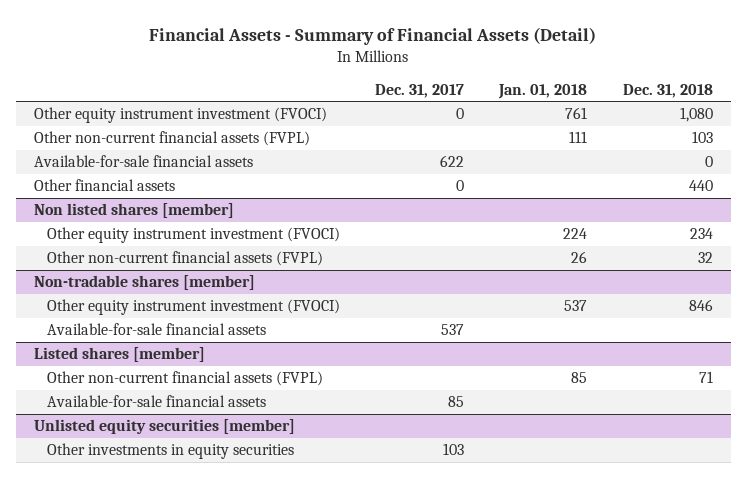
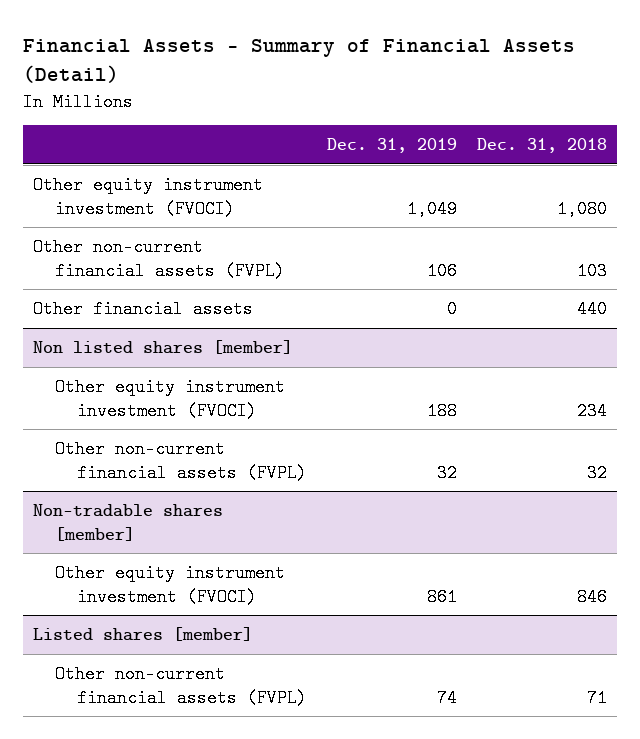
- | Dec. 31, 2017 | Jan. 01, 2018 | Dec. 31, 2018
+ | Dec. 31, 2019 | Dec. 31, 2018
- Available-for-sale financial assets | 622 | | 0
@ Non-tradable shares [member]
- Available-for-sale financial assets | 537 | |
@ Listed shares [member]
- Available-for-sale financial assets | 85 | |
- Unlisted equity securities [member]
- Other investments in equity securities | 103 | |

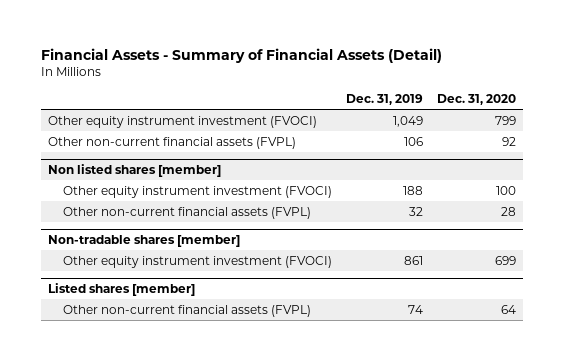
- | Dec. 31, 2019 | Dec. 31, 2018
+ | Dec. 31, 2019 | Dec. 31, 2020
- Other financial assets | 0 | 440

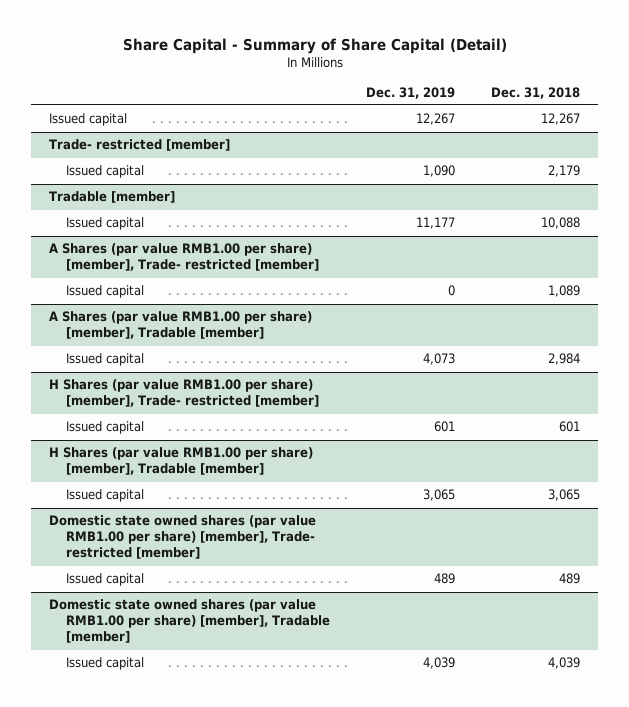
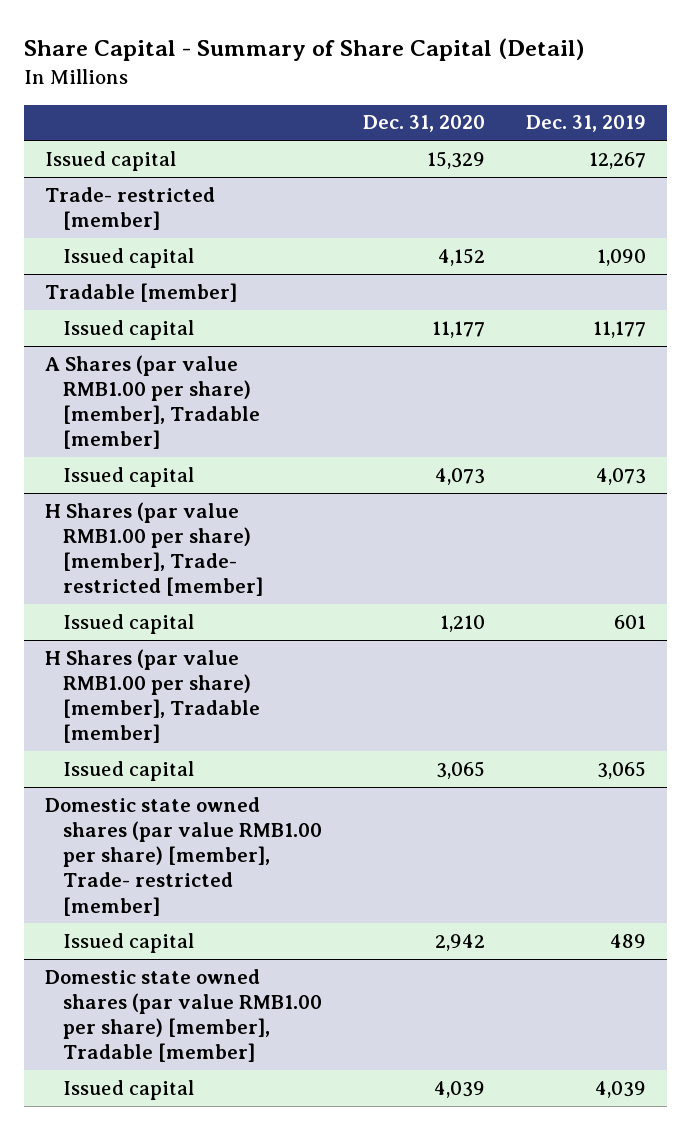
- | Dec. 31, 2019 | Dec. 31, 2018
+ | Dec. 31, 2020 | Dec. 31, 2019
- A Shares (par value RMB1.00 per share) [member], Trade- restricted [member]
- Issued capital | 0 | 1,089

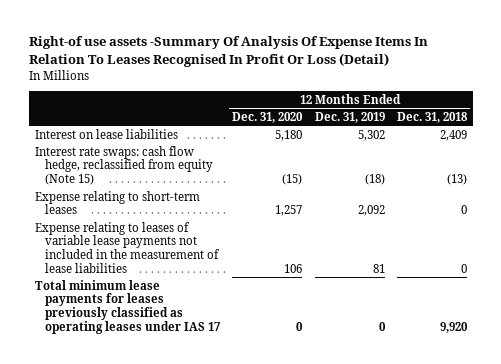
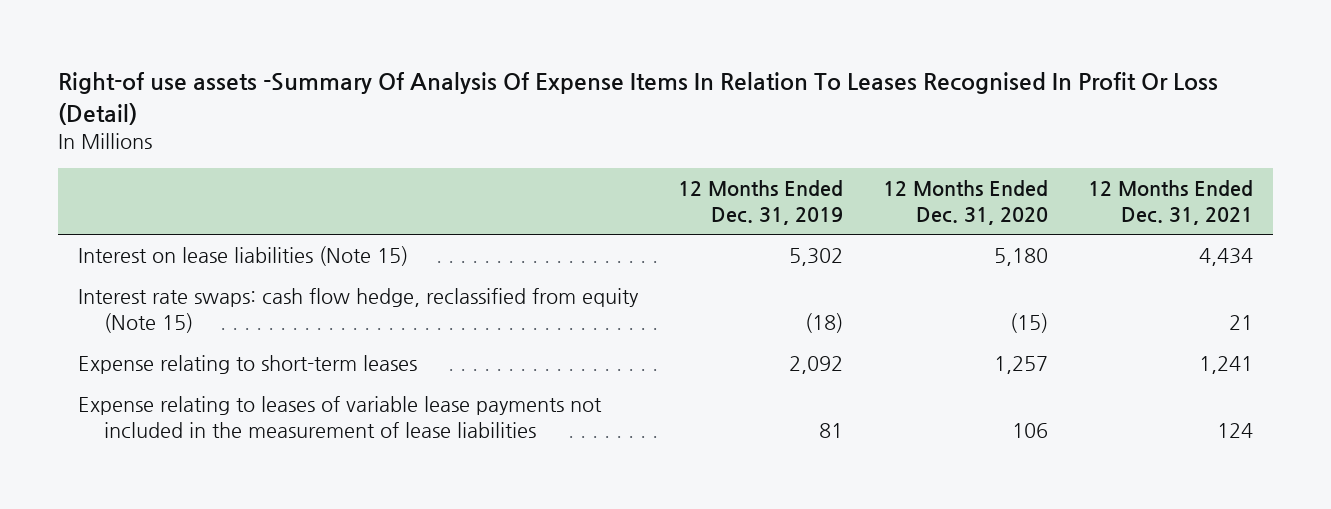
- | 12 Months Ended Dec. 31, 2020 | 12 Months Ended Dec. 31, 2019 | 12 Months Ended Dec. 31, 2018
+ | 12 Months Ended Dec. 31, 2019 | 12 Months Ended Dec. 31, 2020 | 12 Months Ended Dec. 31, 2021
- Interest on lease liabilities | 5,180 | 5,302 | 2,409
+ Interest on lease liabilities (Note 15) | 5,302 | 5,180 | 4,434
- Total minimum lease payments for leases previously classified as operating leases under IAS 17 | 0 | 0 | 9,920

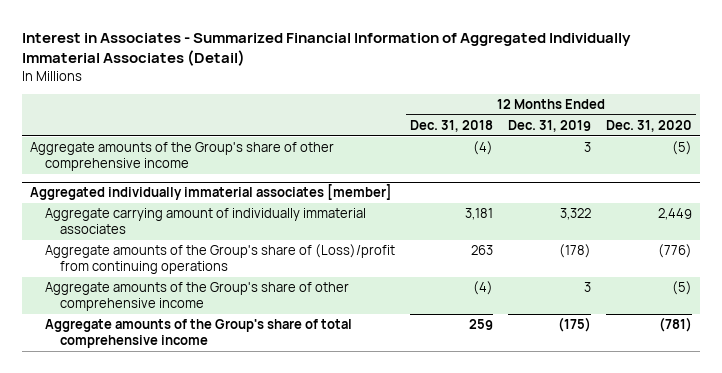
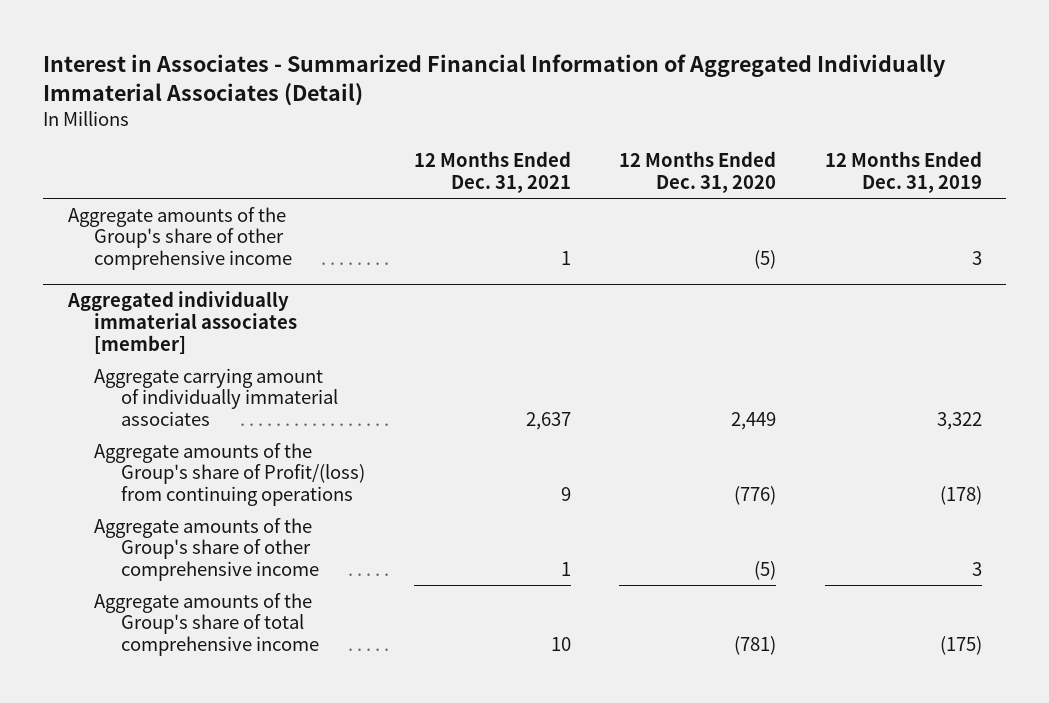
- | 12 Months Ended Dec. 31, 2018 | 12 Months Ended Dec. 31, 2019 | 12 Months Ended Dec. 31, 2020
+ | 12 Months Ended Dec. 31, 2021 | 12 Months Ended Dec. 31, 2020 | 12 Months Ended Dec. 31, 2019
@ Aggregated individually immaterial associates [member]
- Aggregate amounts of the Group's share of (Loss)/profit from continuing operations | 263 | (178) | (776)
+ Aggregate amounts of the Group's share of Profit/(loss) from continuing operations | 9 | (776) | (178)

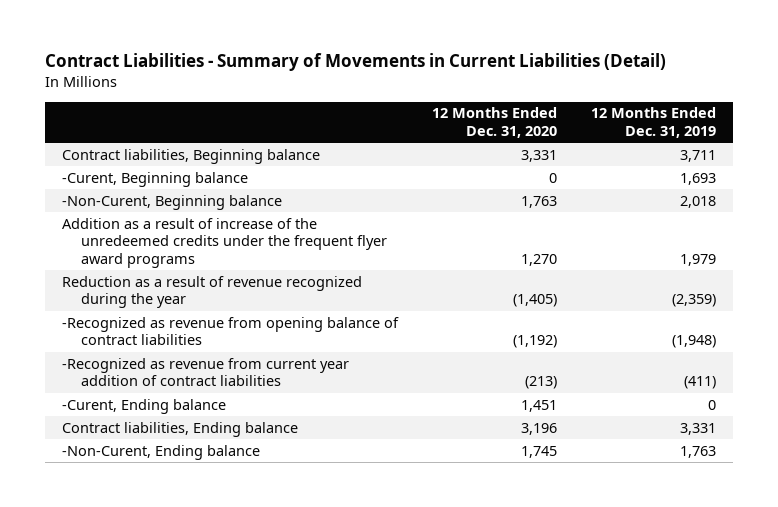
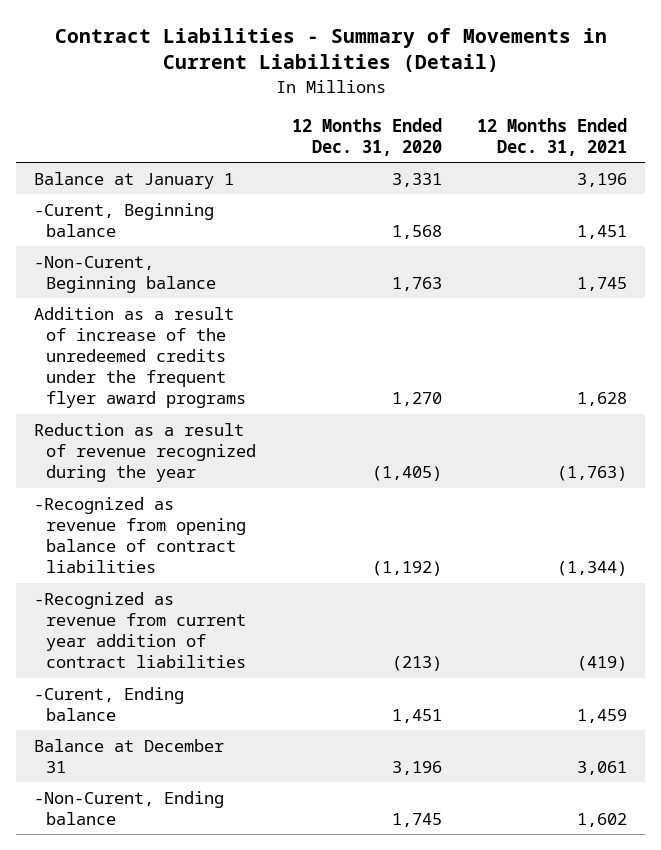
- | 12 Months Ended Dec. 31, 2020 | 12 Months Ended Dec. 31, 2019
+ | 12 Months Ended Dec. 31, 2020 | 12 Months Ended Dec. 31, 2021
- Contract liabilities, Beginning balance | 3,331 | 3,711
- -Curent, Beginning balance | 0 | 1,693
+ Balance at January 1 | 3,331 | 3,196
+ -Curent, Beginning balance | 1,568 | 1,451
- Contract liabilities, Ending balance | 3,196 | 3,331
+ Balance at December 31 | 3,196 | 3,061

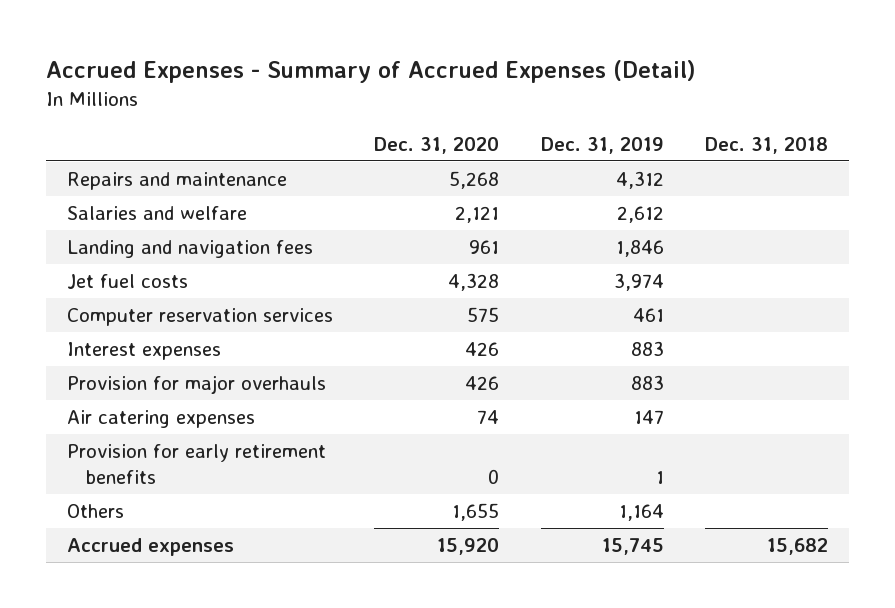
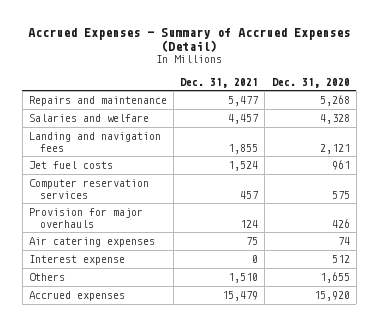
- | Dec. 31, 2020 | Dec. 31, 2019 | Dec. 31, 2018
+ | Dec. 31, 2021 | Dec. 31, 2020
- Salaries and welfare | 2,121 | 2,612 |
- Landing and navigation fees | 961 | 1,846 |
- Jet fuel costs | 4,328 | 3,974 |
+ Salaries and welfare | 4,457 | 4,328
+ Landing and navigation fees | 1,855 | 2,121
+ Jet fuel costs | 1,524 | 961
- Interest expenses | 426 | 883 |
- Provision for early retirement benefits | 0 | 1 |
+ Interest expense | 0 | 512

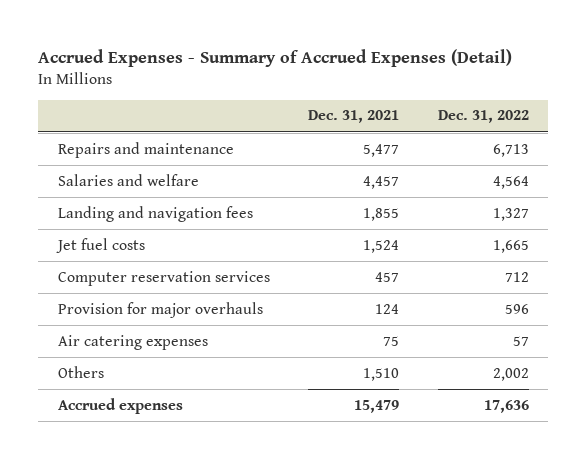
- | Dec. 31, 2021 | Dec. 31, 2020
+ | Dec. 31, 2021 | Dec. 31, 2022
- Interest expense | 0 | 512

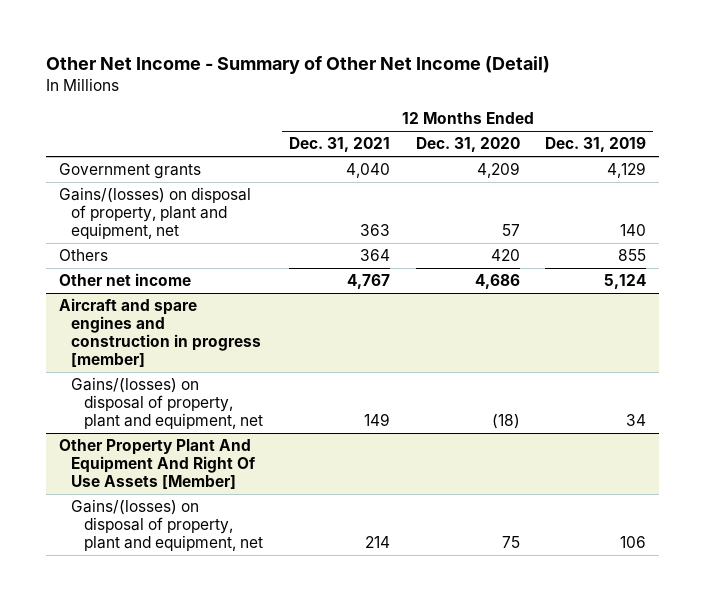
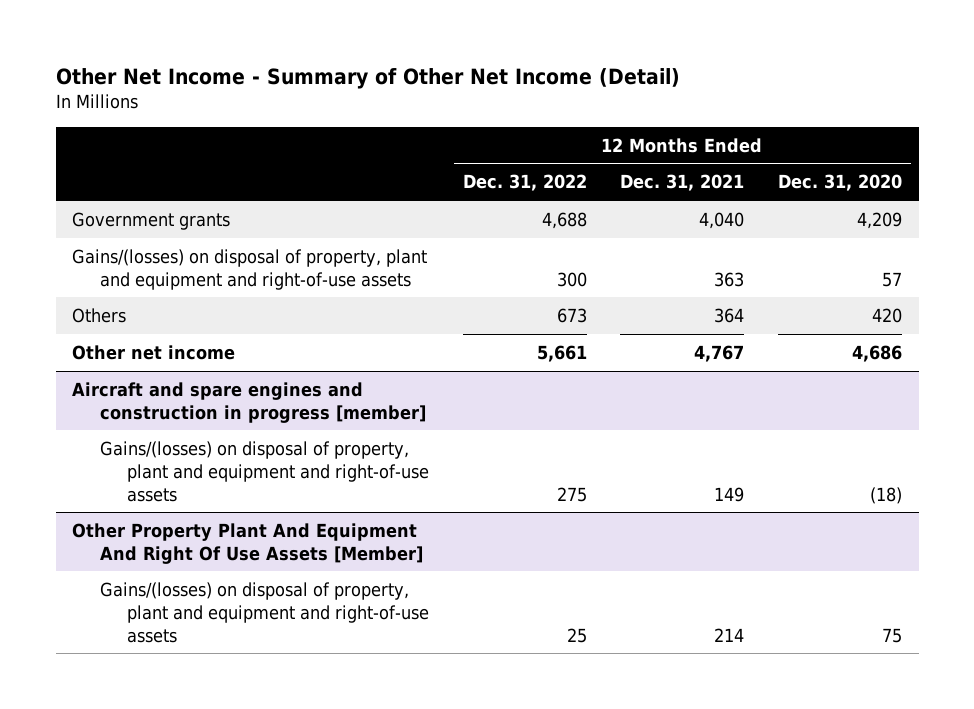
- | 12 Months Ended Dec. 31, 2021 | 12 Months Ended Dec. 31, 2020 | 12 Months Ended Dec. 31, 2019
+ | 12 Months Ended Dec. 31, 2022 | 12 Months Ended Dec. 31, 2021 | 12 Months Ended Dec. 31, 2020
- Gains/(losses) on disposal of property, plant and equipment, net | 363 | 57 | 140
+ Gains/(losses) on disposal of property, plant and equipment and right-of-use assets | 300 | 363 | 57
@ Aircraft and spare engines and construction in progress [member]
- Gains/(losses) on disposal of property, plant and equipment, net | 149 | (18) | 34
+ Gains/(losses) on disposal of property, plant and equipment and right-of-use assets | 275 | 149 | (18)
@ Other Property Plant And Equipment And Right Of Use Assets [Member]
- Gains/(losses) on disposal of property, plant and equipment, net | 214 | 75 | 106
+ Gains/(losses) on disposal of property, plant and equipment and right-of-use assets | 25 | 214 | 75

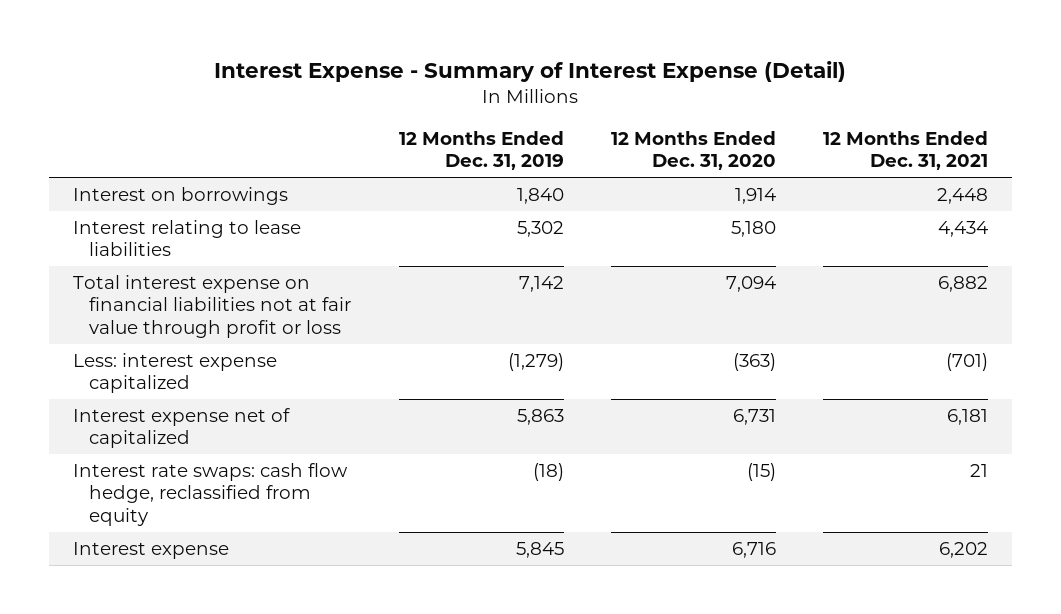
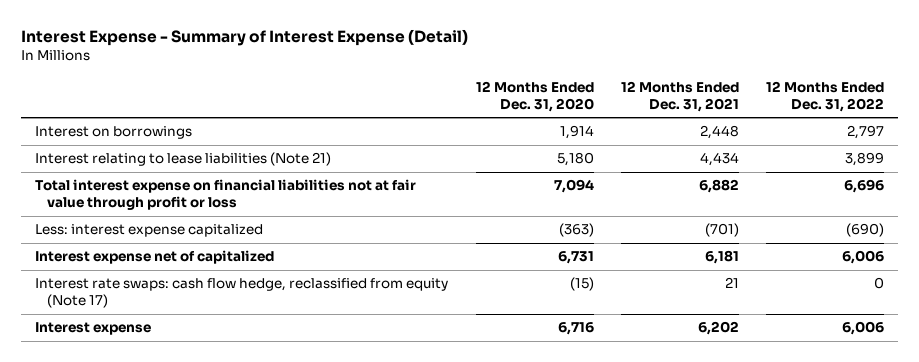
- | 12 Months Ended Dec. 31, 2019 | 12 Months Ended Dec. 31, 2020 | 12 Months Ended Dec. 31, 2021
+ | 12 Months Ended Dec. 31, 2020 | 12 Months Ended Dec. 31, 2021 | 12 Months Ended Dec. 31, 2022
- Interest relating to lease liabilities | 5,302 | 5,180 | 4,434
+ Interest relating to lease liabilities (Note 21) | 5,180 | 4,434 | 3,899
- Interest rate swaps: cash flow hedge, reclassified from equity | (18) | (15) | 21
+ Interest rate swaps: cash flow hedge, reclassified from equity (Note 17) | (15) | 21 | 0

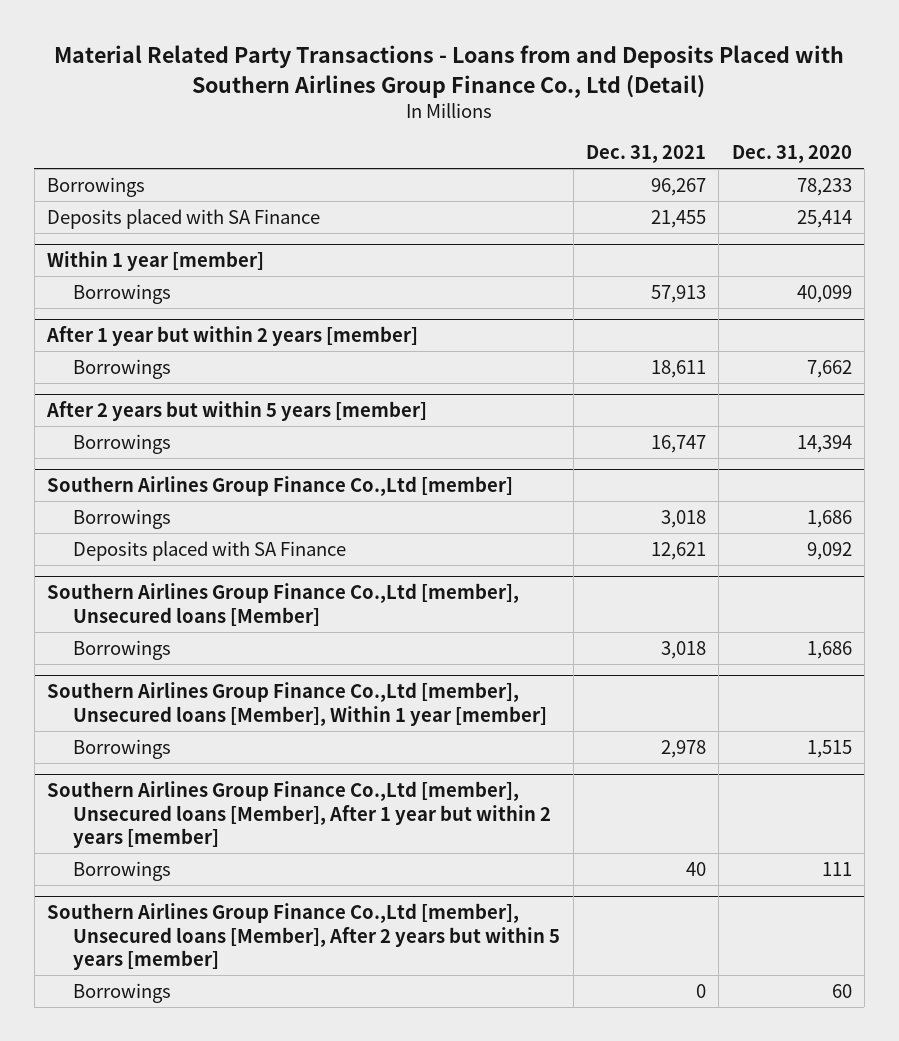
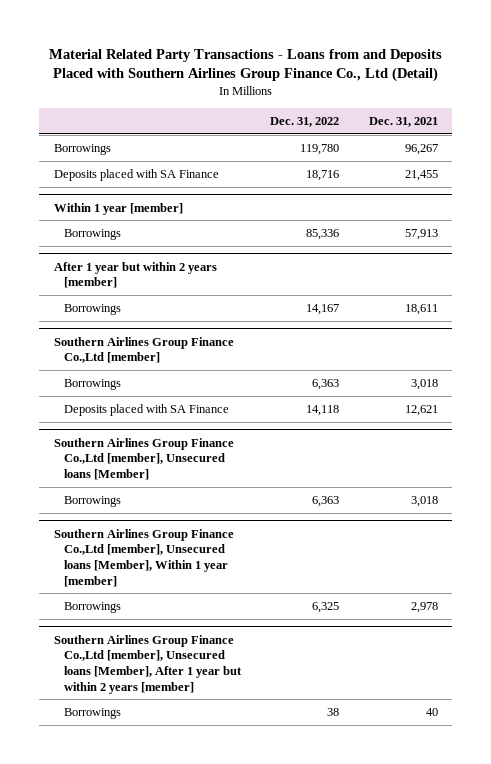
- | Dec. 31, 2021 | Dec. 31, 2020
+ | Dec. 31, 2022 | Dec. 31, 2021
- After 2 years but within 5 years [member]
- Borrowings | 16,747 | 14,394
- Southern Airlines Group Finance Co.,Ltd [member], Unsecured loans [Member], After 2 years but within 5 years [member]
- Borrowings | 0 | 60

